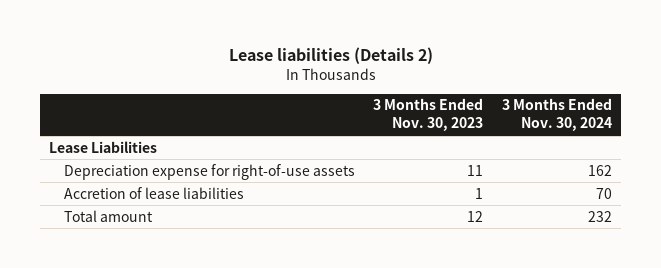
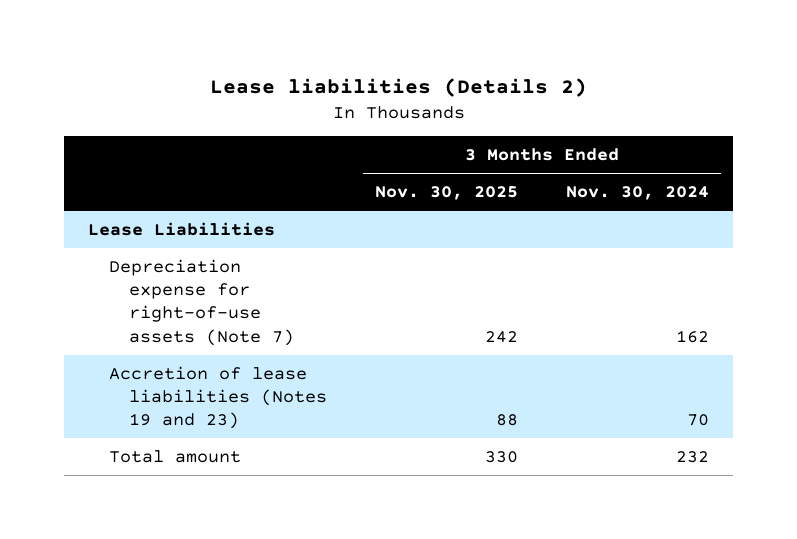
- | 3 Months Ended Nov. 30, 2023 | 3 Months Ended Nov. 30, 2024
+ | 3 Months Ended Nov. 30, 2025 | 3 Months Ended Nov. 30, 2024
- Depreciation expense for right-of-use assets | 11 | 162
- Accretion of lease liabilities | 1 | 70
+ Depreciation expense for right-of-use assets (Note 7) | 242 | 162
+ Accretion of lease liabilities (Notes 19 and 23) | 88 | 70

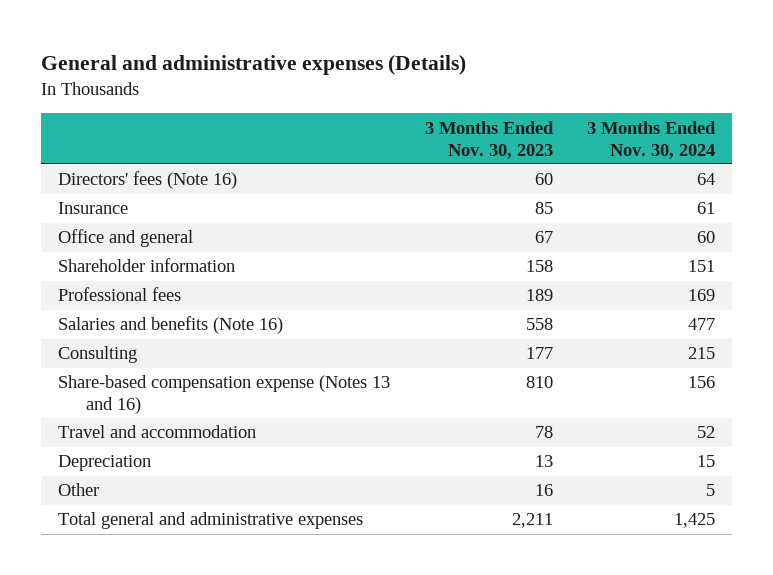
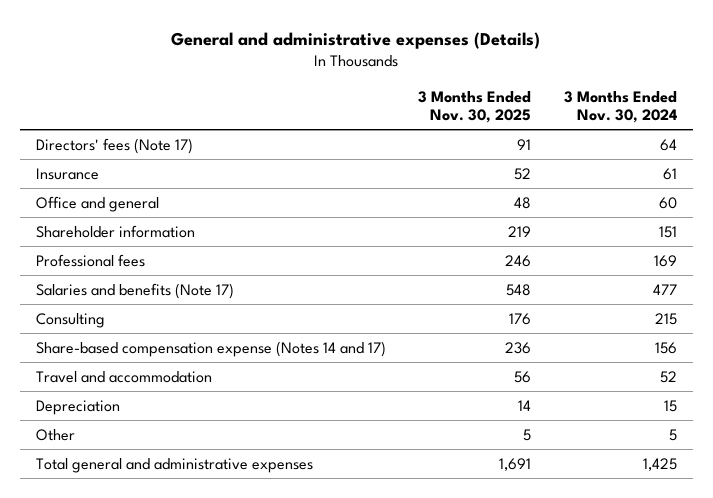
- | 3 Months Ended Nov. 30, 2023 | 3 Months Ended Nov. 30, 2024
+ | 3 Months Ended Nov. 30, 2025 | 3 Months Ended Nov. 30, 2024
- Directors' fees (Note 16) | 60 | 64
+ Directors' fees (Note 17) | 91 | 64
- Salaries and benefits (Note 16) | 558 | 477
+ Salaries and benefits (Note 17) | 548 | 477
- Share-based compensation expense (Notes 13 and 16) | 810 | 156
+ Share-based compensation expense (Notes 14 and 17) | 236 | 156

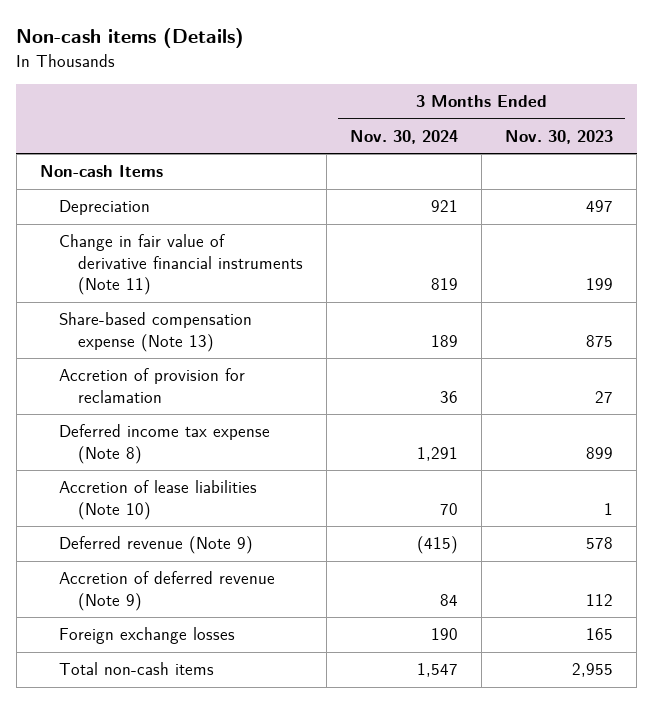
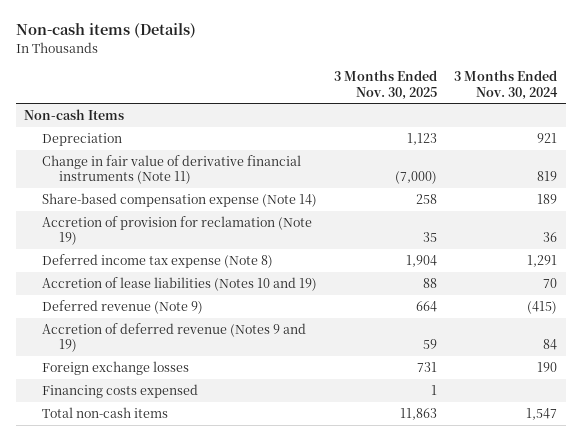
- | 3 Months Ended Nov. 30, 2024 | 3 Months Ended Nov. 30, 2023
+ | 3 Months Ended Nov. 30, 2025 | 3 Months Ended Nov. 30, 2024
- Share-based compensation expense (Note 13) | 189 | 875
- Accretion of provision for reclamation | 36 | 27
+ Share-based compensation expense (Note 14) | 258 | 189
+ Accretion of provision for reclamation (Note 19) | 35 | 36
- Accretion of lease liabilities (Note 10) | 70 | 1
+ Accretion of lease liabilities (Notes 10 and 19) | 88 | 70
- Accretion of deferred revenue (Note 9) | 84 | 112
+ Accretion of deferred revenue (Notes 9 and 19) | 59 | 84
+ Financing costs expensed | 1 |

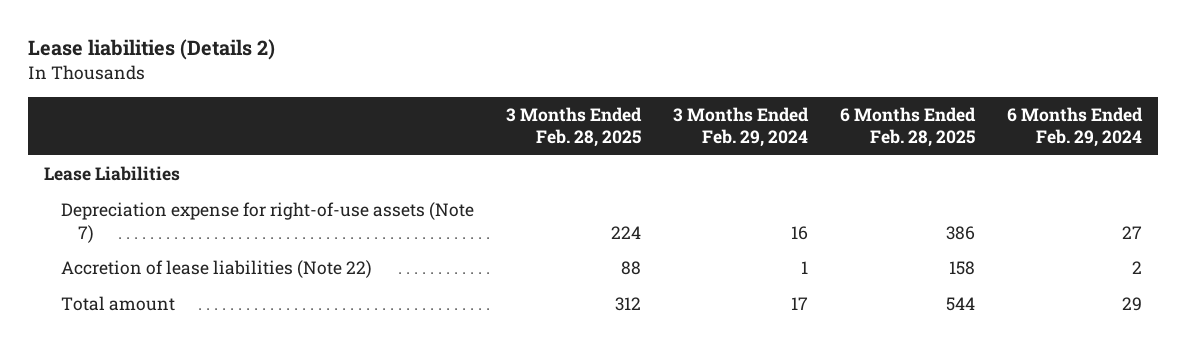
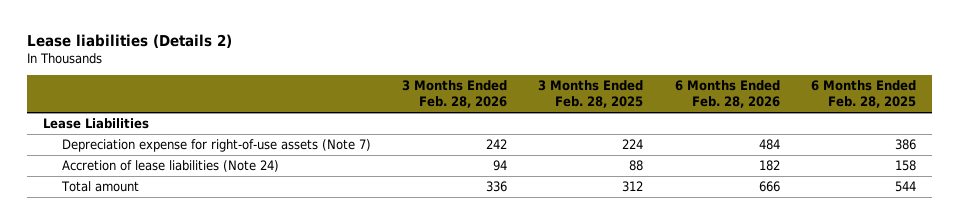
- | 3 Months Ended Feb. 28, 2025 | 3 Months Ended Feb. 29, 2024 | 6 Months Ended Feb. 28, 2025 | 6 Months Ended Feb. 29, 2024
+ | 3 Months Ended Feb. 28, 2026 | 3 Months Ended Feb. 28, 2025 | 6 Months Ended Feb. 28, 2026 | 6 Months Ended Feb. 28, 2025
- Accretion of lease liabilities (Note 22) | 88 | 1 | 158 | 2
+ Accretion of lease liabilities (Note 24) | 94 | 88 | 182 | 158

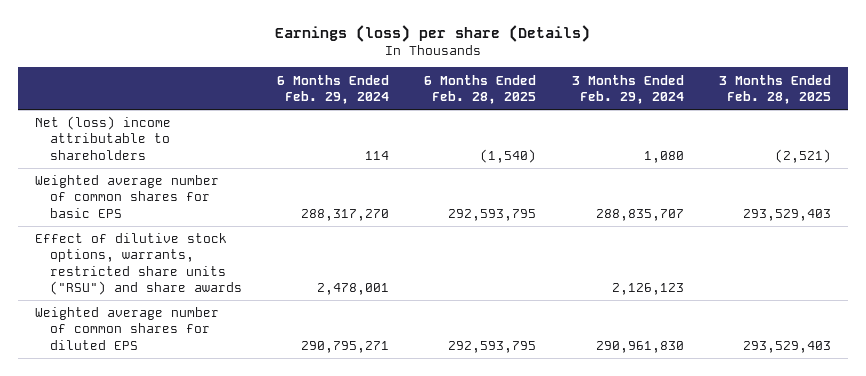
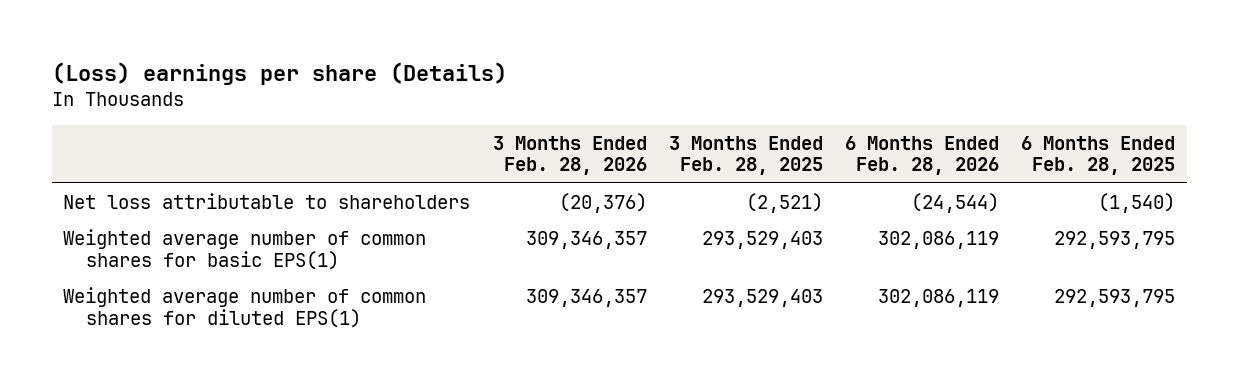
- Earnings (loss) per share (Details)
+ (Loss) earnings per share (Details)
- | 6 Months Ended Feb. 29, 2024 | 6 Months Ended Feb. 28, 2025 | 3 Months Ended Feb. 29, 2024 | 3 Months Ended Feb. 28, 2025
+ | 3 Months Ended Feb. 28, 2026 | 3 Months Ended Feb. 28, 2025 | 6 Months Ended Feb. 28, 2026 | 6 Months Ended Feb. 28, 2025
- Net (loss) income attributable to shareholders | 114 | (1,540) | 1,080 | (2,521)
- Weighted average number of common shares for basic EPS | 288,317,270 | 292,593,795 | 288,835,707 | 293,529,403
- Effect of dilutive stock options, warrants, restricted share units ("RSU") and share awards | 2,478,001 | | 2,126,123 |
- Weighted average number of common shares for diluted EPS | 290,795,271 | 292,593,795 | 290,961,830 | 293,529,403
+ Net loss attributable to shareholders | (20,376) | (2,521) | (24,544) | (1,540)
+ Weighted average number of common shares for basic EPS(1) | 309,346,357 | 293,529,403 | 302,086,119 | 292,593,795
+ Weighted average number of common shares for diluted EPS(1) | 309,346,357 | 293,529,403 | 302,086,119 | 292,593,795

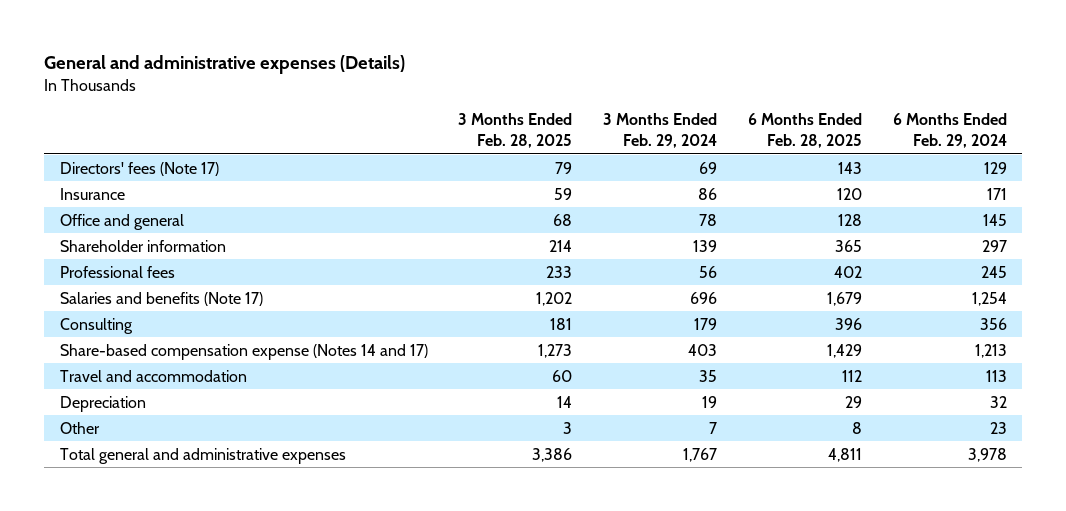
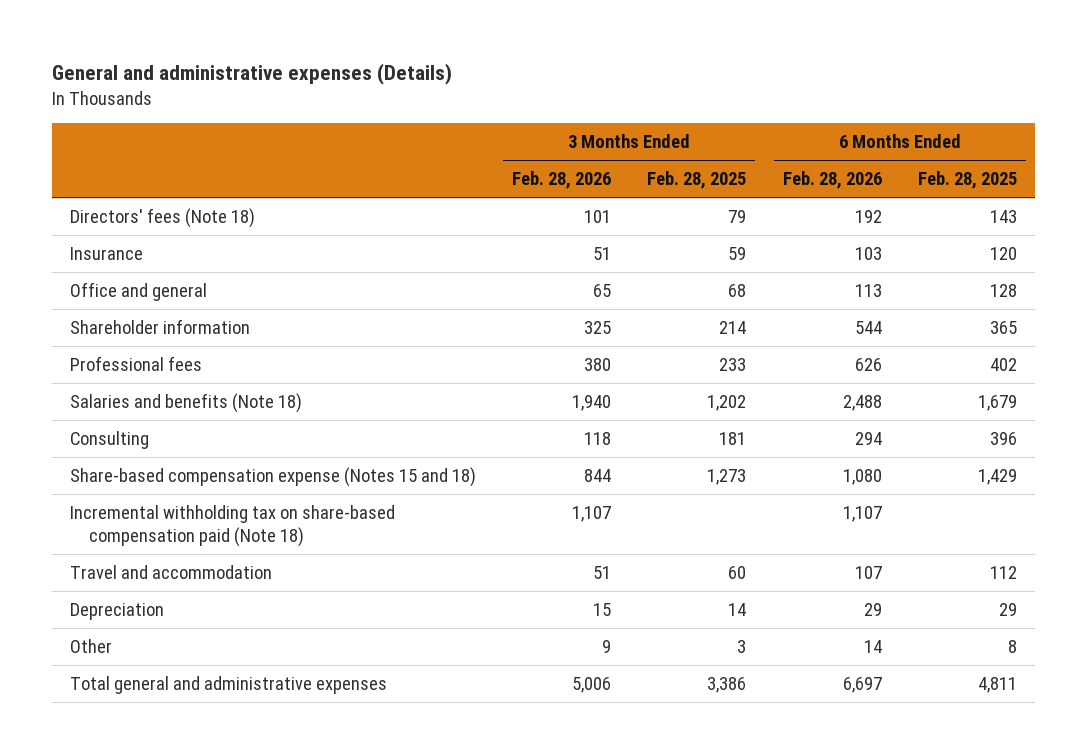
- | 3 Months Ended Feb. 28, 2025 | 3 Months Ended Feb. 29, 2024 | 6 Months Ended Feb. 28, 2025 | 6 Months Ended Feb. 29, 2024
+ | 3 Months Ended Feb. 28, 2026 | 3 Months Ended Feb. 28, 2025 | 6 Months Ended Feb. 28, 2026 | 6 Months Ended Feb. 28, 2025
- Directors' fees (Note 17) | 79 | 69 | 143 | 129
+ Directors' fees (Note 18) | 101 | 79 | 192 | 143
- Salaries and benefits (Note 17) | 1,202 | 696 | 1,679 | 1,254
+ Salaries and benefits (Note 18) | 1,940 | 1,202 | 2,488 | 1,679
- Share-based compensation expense (Notes 14 and 17) | 1,273 | 403 | 1,429 | 1,213
+ Share-based compensation expense (Notes 15 and 18) | 844 | 1,273 | 1,080 | 1,429
+ Incremental withholding tax on share-based compensation paid (Note 18) | 1,107 | | 1,107 |

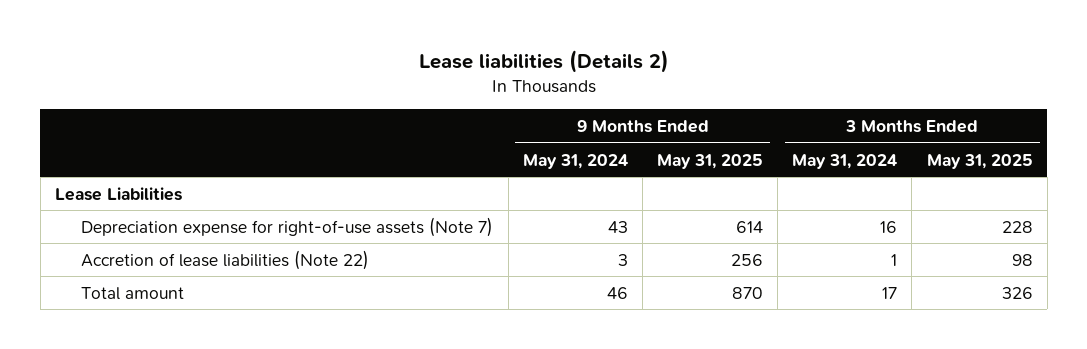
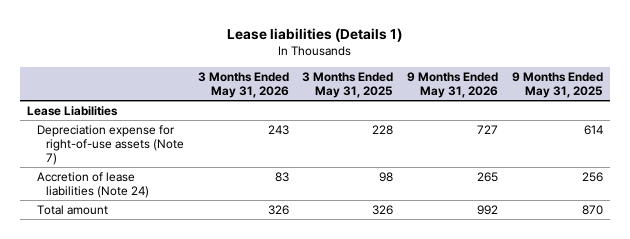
- Lease liabilities (Details 2)
+ Lease liabilities (Details 1)
- | 9 Months Ended May 31, 2024 | 9 Months Ended May 31, 2025 | 3 Months Ended May 31, 2024 | 3 Months Ended May 31, 2025
+ | 3 Months Ended May 31, 2026 | 3 Months Ended May 31, 2025 | 9 Months Ended May 31, 2026 | 9 Months Ended May 31, 2025
- Accretion of lease liabilities (Note 22) | 3 | 256 | 1 | 98
+ Accretion of lease liabilities (Note 24) | 83 | 98 | 265 | 256

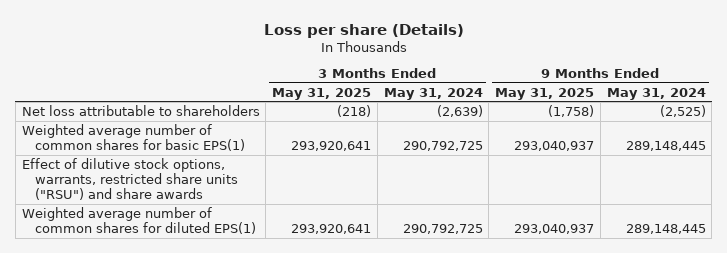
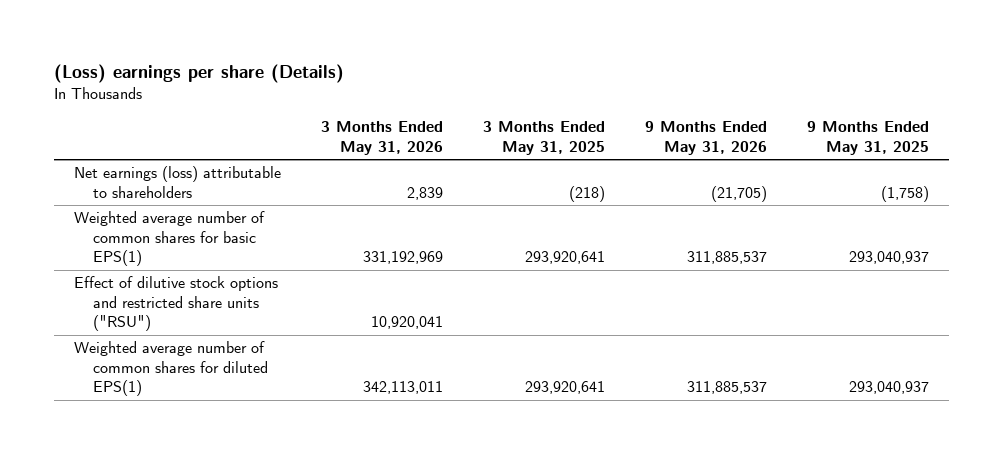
- Loss per share (Details)
+ (Loss) earnings per share (Details)
- | 3 Months Ended May 31, 2025 | 3 Months Ended May 31, 2024 | 9 Months Ended May 31, 2025 | 9 Months Ended May 31, 2024
+ | 3 Months Ended May 31, 2026 | 3 Months Ended May 31, 2025 | 9 Months Ended May 31, 2026 | 9 Months Ended May 31, 2025
- Net loss attributable to shareholders | (218) | (2,639) | (1,758) | (2,525)
+ Net earnings (loss) attributable to shareholders | 2,839 | (218) | (21,705) | (1,758)
- Effect of dilutive stock options, warrants, restricted share units ("RSU") and share awards
+ Effect of dilutive stock options and restricted share units ("RSU") | 10,920,041 | | |

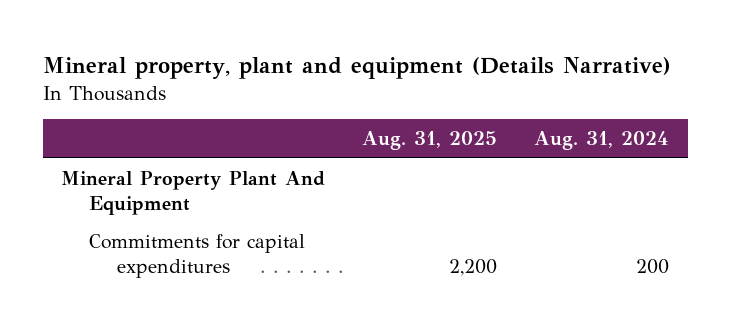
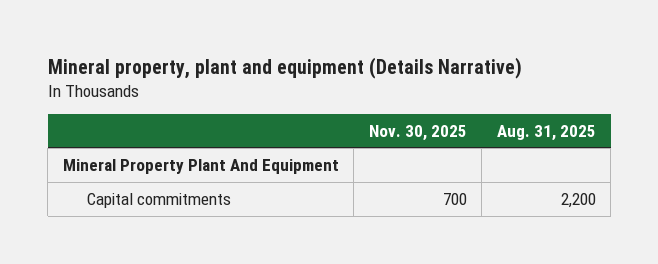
- | Aug. 31, 2025 | Aug. 31, 2024
+ | Nov. 30, 2025 | Aug. 31, 2025
- Commitments for capital expenditures | 2,200 | 200
+ Capital commitments | 700 | 2,200

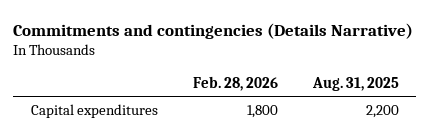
- Mineral property, plant and equipment (Details Narrative)
+ Commitments and contingencies (Details Narrative)
- | Nov. 30, 2025 | Aug. 31, 2025
+ | Feb. 28, 2026 | Aug. 31, 2025
- Mineral Property Plant And Equipment
- Capital commitments | 700 | 2,200
+ Capital expenditures | 1,800 | 2,200

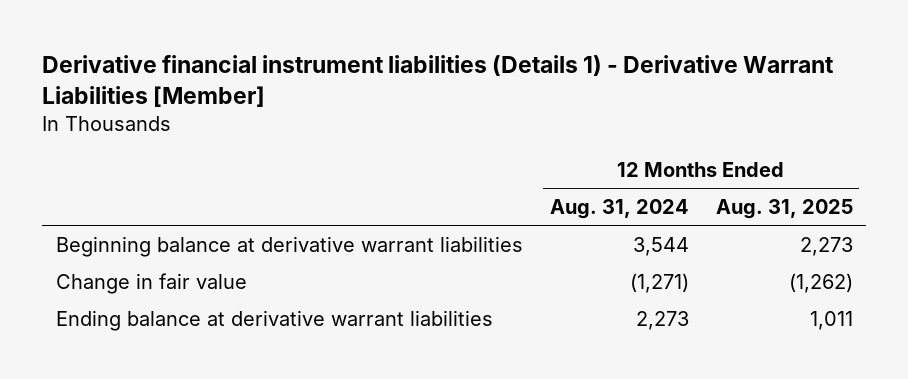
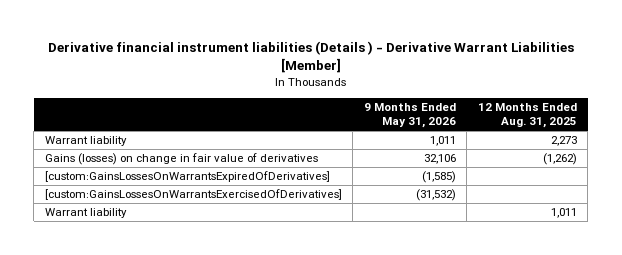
- Derivative financial instrument liabilities (Details 1) - Derivative Warrant Liabilities [Member]
+ Derivative financial instrument liabilities (Details ) - Derivative Warrant Liabilities [Member]
- | 12 Months Ended Aug. 31, 2024 | 12 Months Ended Aug. 31, 2025
+ | 9 Months Ended May 31, 2026 | 12 Months Ended Aug. 31, 2025
- Beginning balance at derivative warrant liabilities | 3,544 | 2,273
- Change in fair value | (1,271) | (1,262)
- Ending balance at derivative warrant liabilities | 2,273 | 1,011
+ Warrant liability | 1,011 | 2,273
+ Gains (losses) on change in fair value of derivatives | 32,106 | (1,262)
+ [custom:GainsLossesOnWarrantsExpiredOfDerivatives] | (1,585) |
+ [custom:GainsLossesOnWarrantsExercisedOfDerivatives] | (31,532) |
+ Warrant liability | | 1,011

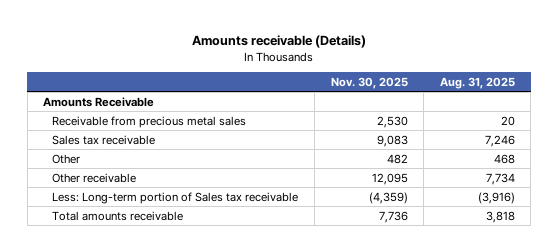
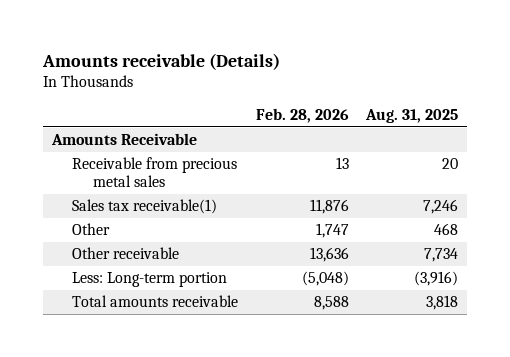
- | Nov. 30, 2025 | Aug. 31, 2025
+ | Feb. 28, 2026 | Aug. 31, 2025
- Sales tax receivable | 9,083 | 7,246
+ Sales tax receivable(1) | 11,876 | 7,246
- Less: Long-term portion of Sales tax receivable | (4,359) | (3,916)
+ Less: Long-term portion | (5,048) | (3,916)

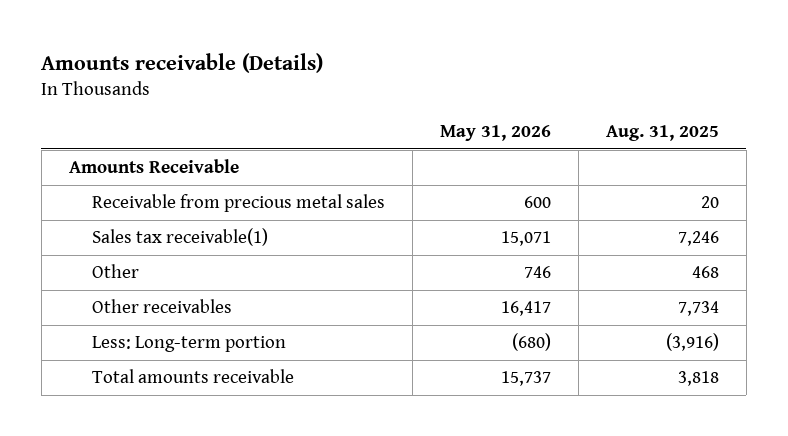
- | Feb. 28, 2026 | Aug. 31, 2025
+ | May 31, 2026 | Aug. 31, 2025
- Other receivable | 13,636 | 7,734
+ Other receivables | 16,417 | 7,734

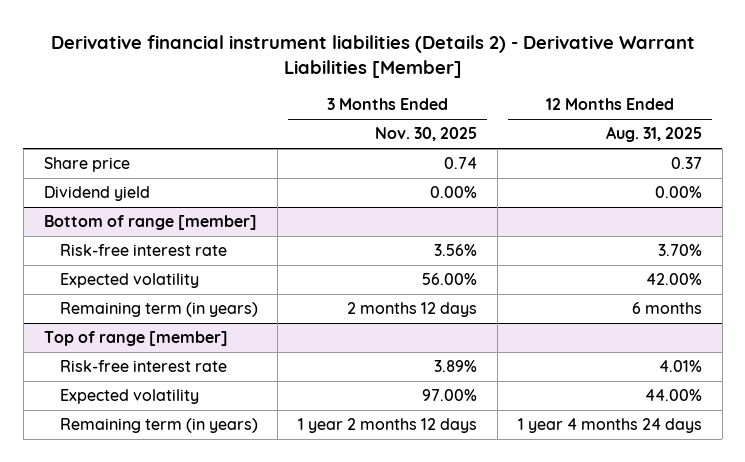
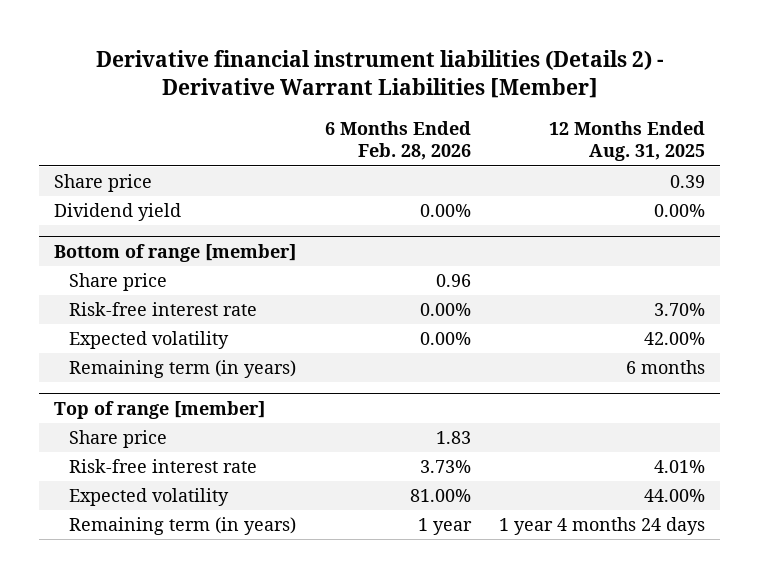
- | 3 Months Ended Nov. 30, 2025 | 12 Months Ended Aug. 31, 2025
+ | 6 Months Ended Feb. 28, 2026 | 12 Months Ended Aug. 31, 2025
- Share price | 0.74 | 0.37
+ Share price | | 0.39
@ Bottom of range [member]
+ Share price | 0.96 |
@ Top of range [member]
+ Share price | 1.83 |

